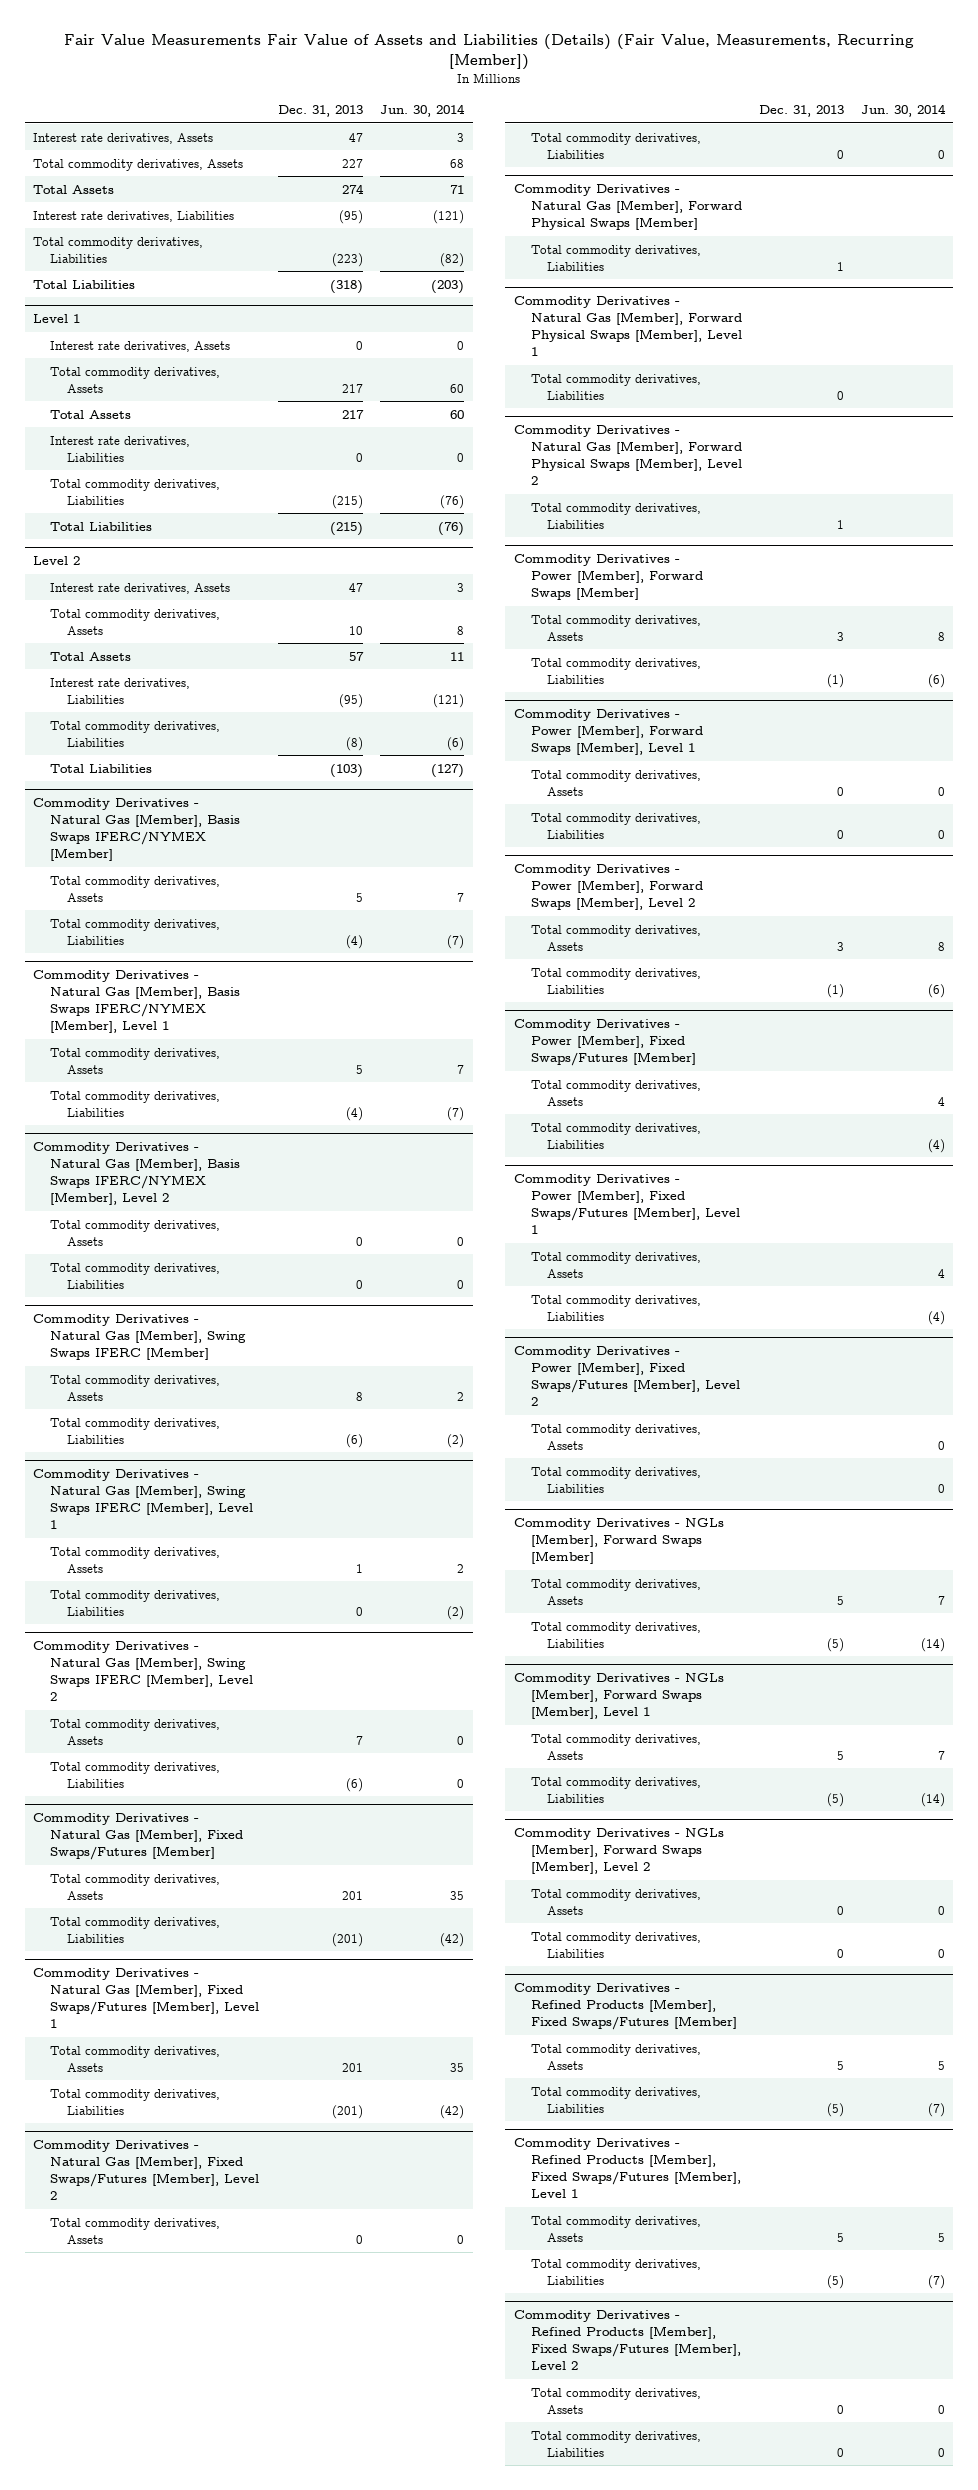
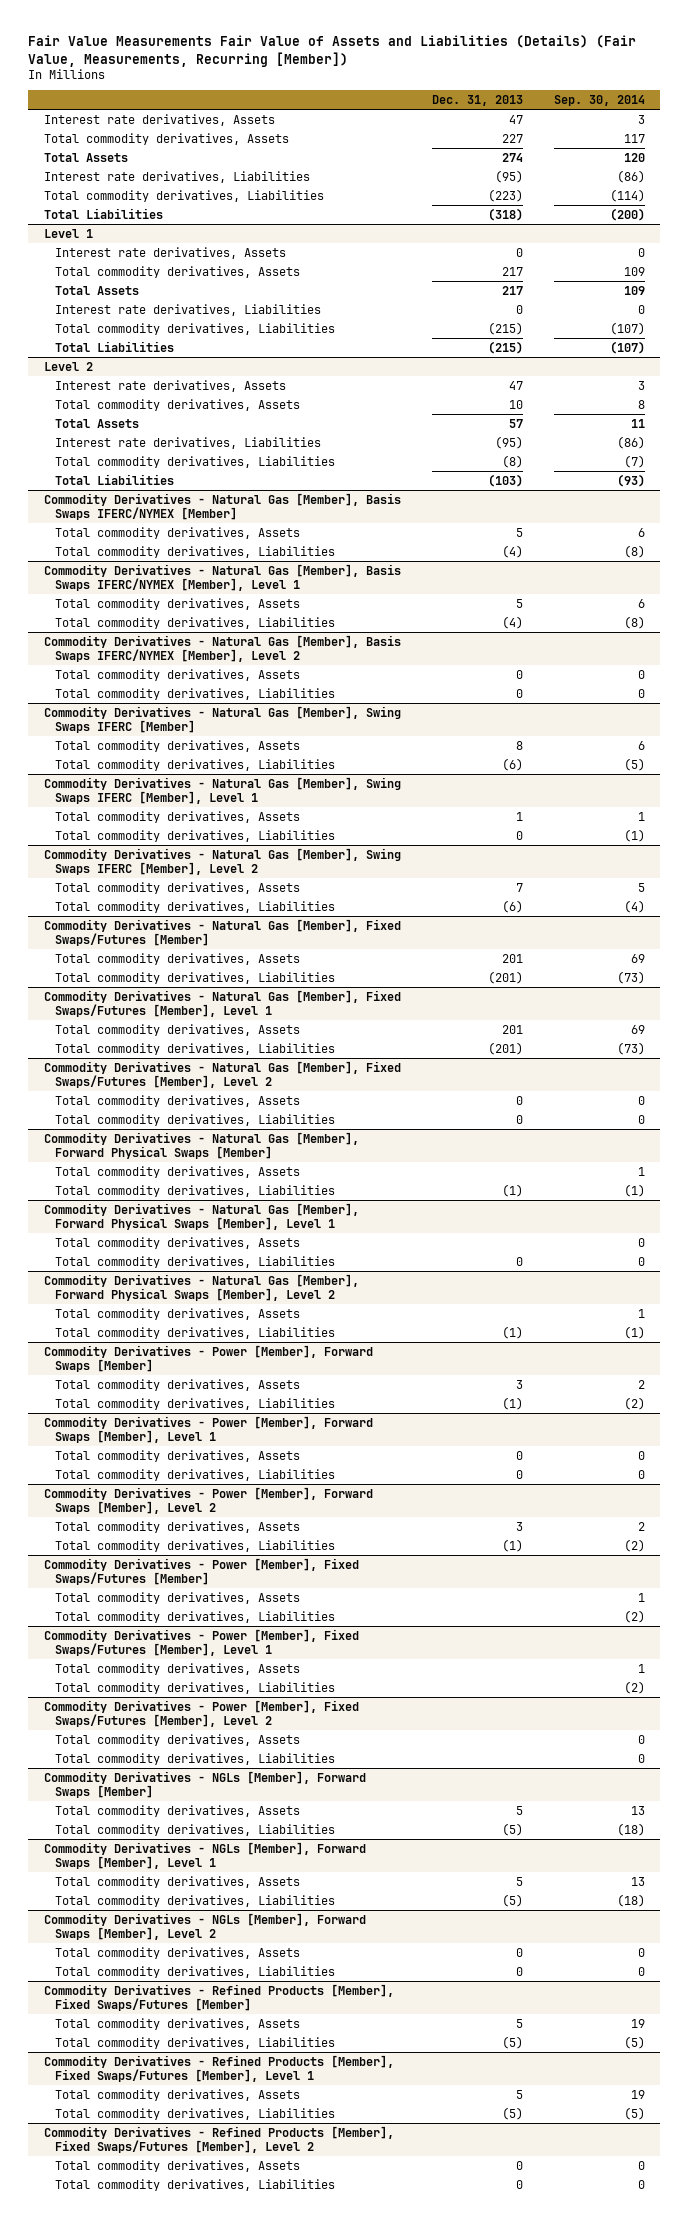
- | Dec. 31, 2013 | Jun. 30, 2014
+ | Dec. 31, 2013 | Sep. 30, 2014
@ Commodity Derivatives - Natural Gas [Member], Forward Physical Swaps [Member]
- Total commodity derivatives, Liabilities | 1 |
+ Total commodity derivatives, Assets | | 1
+ Total commodity derivatives, Liabilities | (1) | (1)
@ Commodity Derivatives - Natural Gas [Member], Forward Physical Swaps [Member], Level 1
+ Total commodity derivatives, Assets | | 0
@ Commodity Derivatives - Natural Gas [Member], Forward Physical Swaps [Member], Level 2
- Total commodity derivatives, Liabilities | 1 |
+ Total commodity derivatives, Assets | | 1
+ Total commodity derivatives, Liabilities | (1) | (1)

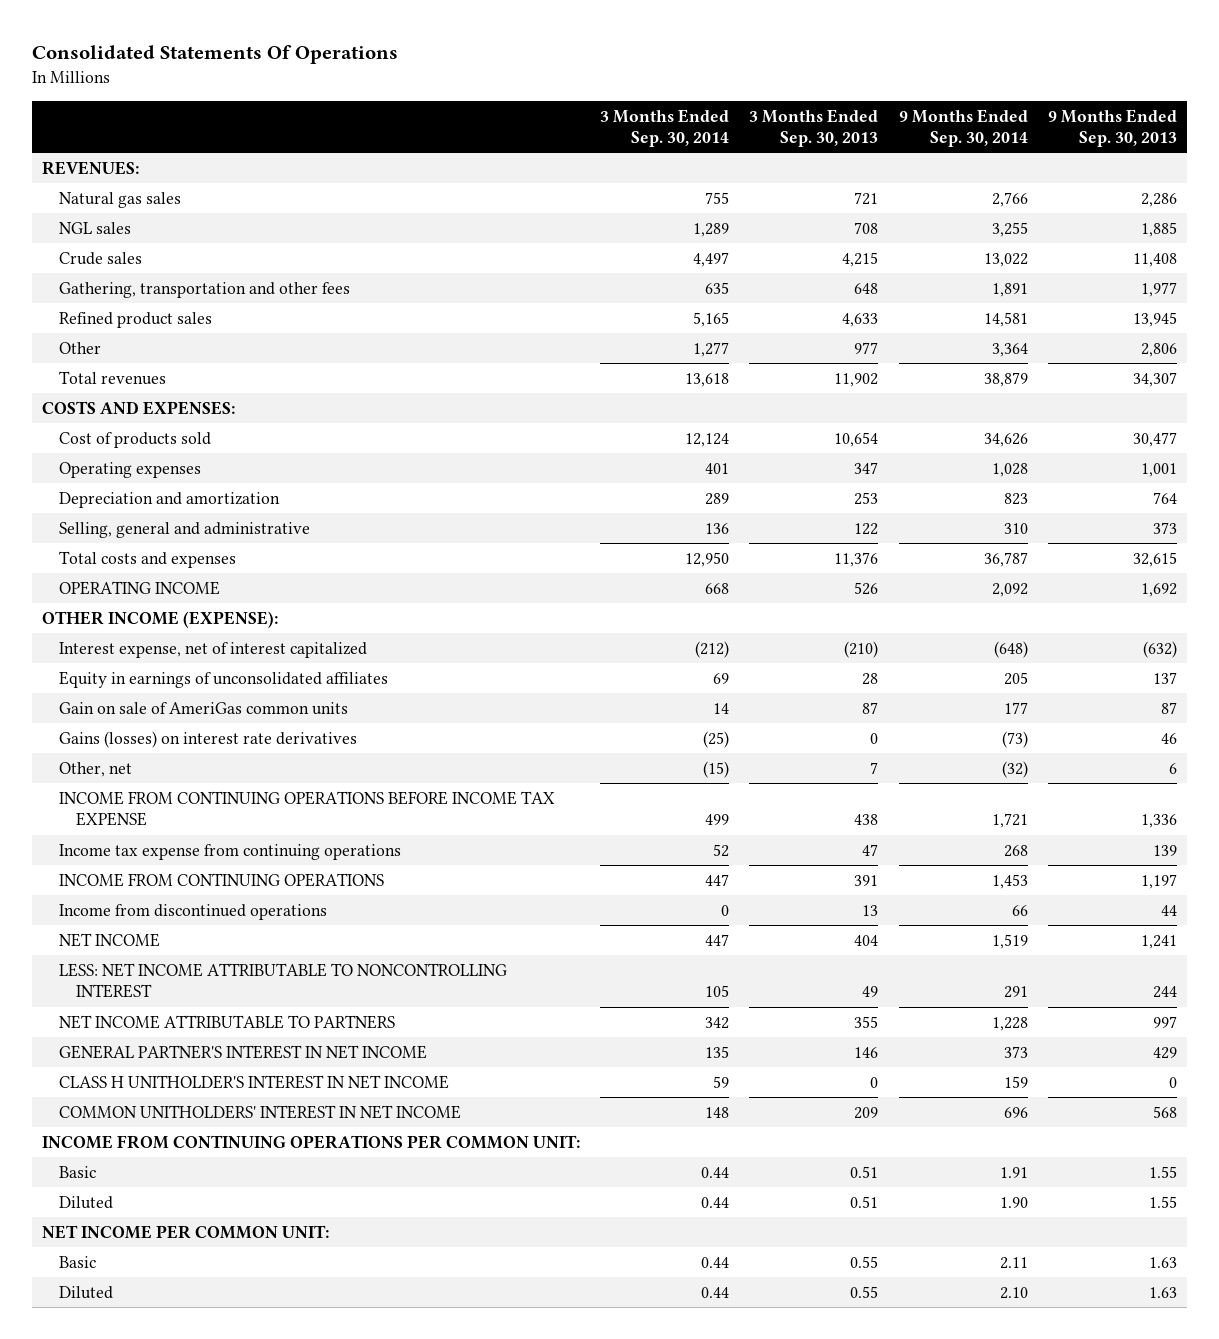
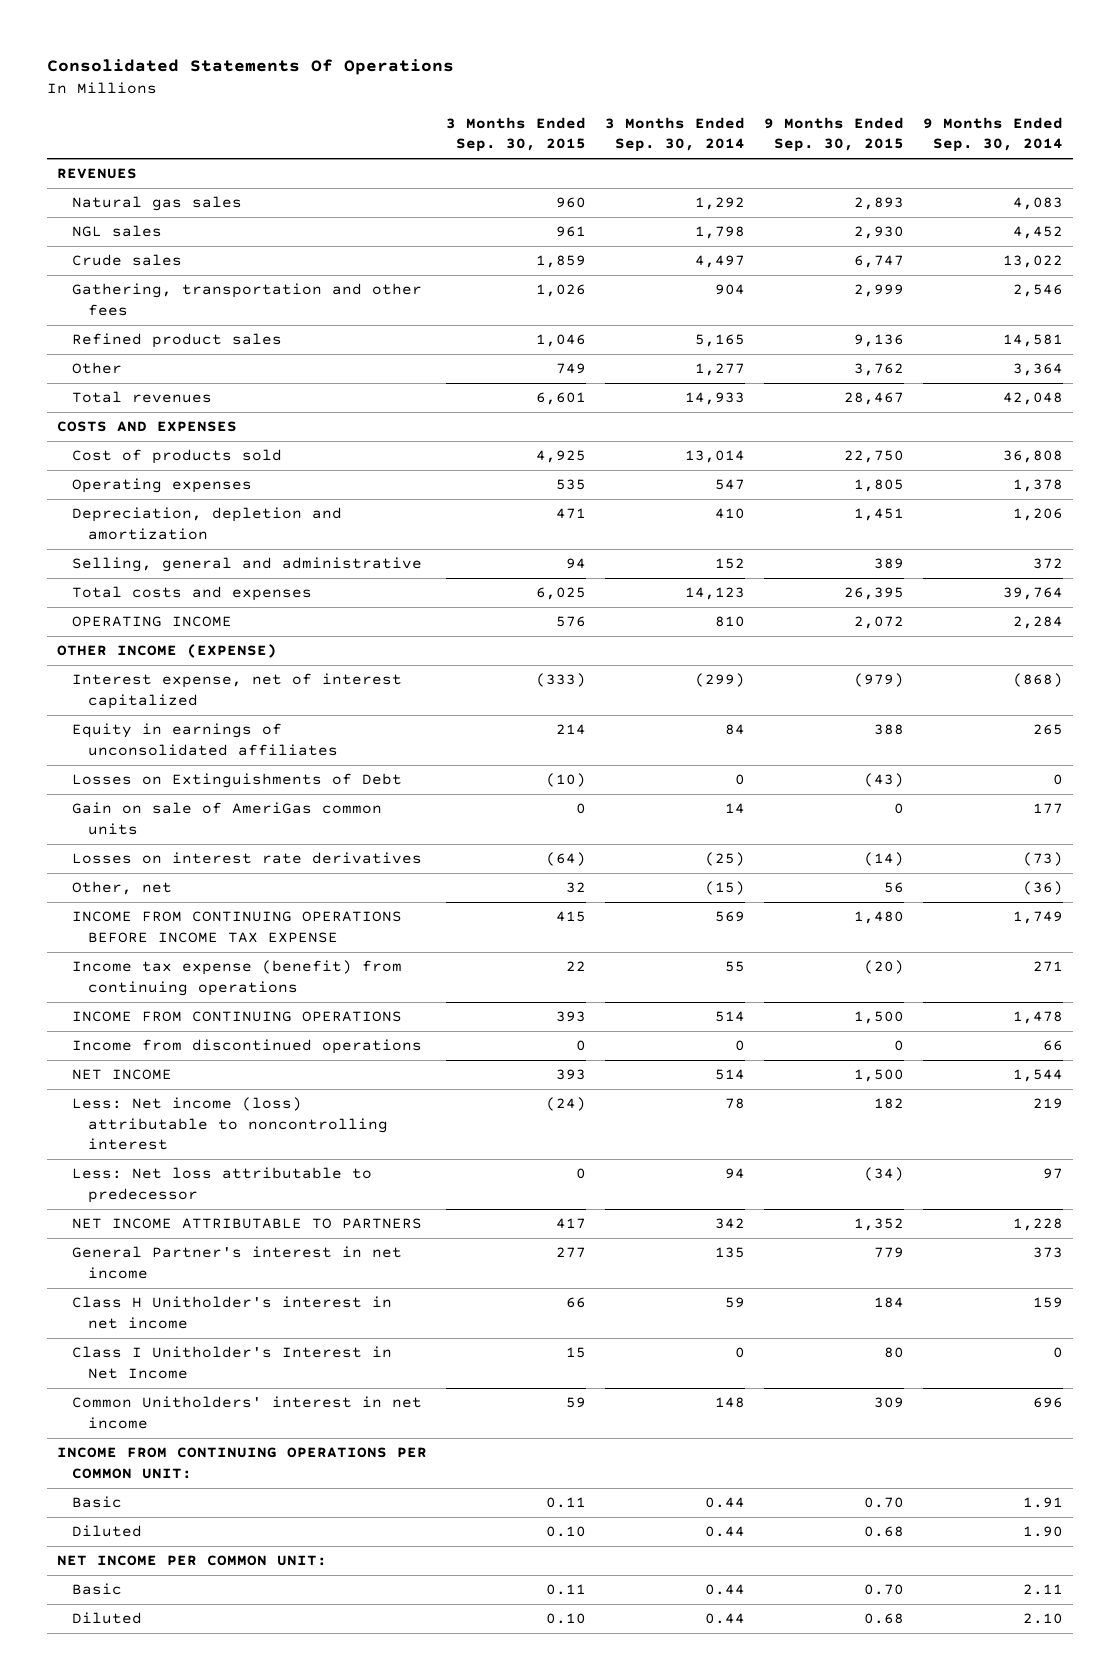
- | 3 Months Ended Sep. 30, 2014 | 3 Months Ended Sep. 30, 2013 | 9 Months Ended Sep. 30, 2014 | 9 Months Ended Sep. 30, 2013
+ | 3 Months Ended Sep. 30, 2015 | 3 Months Ended Sep. 30, 2014 | 9 Months Ended Sep. 30, 2015 | 9 Months Ended Sep. 30, 2014
- REVENUES:
- Natural gas sales | 755 | 721 | 2,766 | 2,286
- NGL sales | 1,289 | 708 | 3,255 | 1,885
+ REVENUES
+ Natural gas sales | 960 | 1,292 | 2,893 | 4,083
+ NGL sales | 961 | 1,798 | 2,930 | 4,452
- Gathering, transportation and other fees | 635 | 648 | 1,891 | 1,977
+ Gathering, transportation and other fees | 1,026 | 904 | 2,999 | 2,546
- Total revenues | 13,618 | 11,902 | 38,879 | 34,307
- COSTS AND EXPENSES:
- Cost of products sold | 12,124 | 10,654 | 34,626 | 30,477
- Operating expenses | 401 | 347 | 1,028 | 1,001
- Depreciation and amortization | 289 | 253 | 823 | 764
- Selling, general and administrative | 136 | 122 | 310 | 373
- Total costs and expenses | 12,950 | 11,376 | 36,787 | 32,615
- OPERATING INCOME | 668 | 526 | 2,092 | 1,692
- OTHER INCOME (EXPENSE):
- Interest expense, net of interest capitalized | (212) | (210) | (648) | (632)
- Equity in earnings of unconsolidated affiliates | 69 | 28 | 205 | 137
+ Total revenues | 6,601 | 14,933 | 28,467 | 42,048
+ COSTS AND EXPENSES
+ Cost of products sold | 4,925 | 13,014 | 22,750 | 36,808
+ Operating expenses | 535 | 547 | 1,805 | 1,378
+ Depreciation, depletion and amortization | 471 | 410 | 1,451 | 1,206
+ Selling, general and administrative | 94 | 152 | 389 | 372
+ Total costs and expenses | 6,025 | 14,123 | 26,395 | 39,764
+ OPERATING INCOME | 576 | 810 | 2,072 | 2,284
+ OTHER INCOME (EXPENSE)
+ Interest expense, net of interest capitalized | (333) | (299) | (979) | (868)
+ Equity in earnings of unconsolidated affiliates | 214 | 84 | 388 | 265
+ Losses on Extinguishments of Debt | (10) | 0 | (43) | 0
- Gains (losses) on interest rate derivatives | (25) | 0 | (73) | 46
- Other, net | (15) | 7 | (32) | 6
- INCOME FROM CONTINUING OPERATIONS BEFORE INCOME TAX EXPENSE | 499 | 438 | 1,721 | 1,336
- Income tax expense from continuing operations | 52 | 47 | 268 | 139
- INCOME FROM CONTINUING OPERATIONS | 447 | 391 | 1,453 | 1,197
+ Losses on interest rate derivatives | (64) | (25) | (14) | (73)
+ Other, net | 32 | (15) | 56 | (36)
+ INCOME FROM CONTINUING OPERATIONS BEFORE INCOME TAX EXPENSE | 415 | 569 | 1,480 | 1,749
+ Income tax expense (benefit) from continuing operations | 22 | 55 | (20) | 271
+ INCOME FROM CONTINUING OPERATIONS | 393 | 514 | 1,500 | 1,478
- NET INCOME | 447 | 404 | 1,519 | 1,241
- LESS: NET INCOME ATTRIBUTABLE TO NONCONTROLLING INTEREST | 105 | 49 | 291 | 244
+ NET INCOME | 393 | 514 | 1,500 | 1,544
+ Less: Net income (loss) attributable to noncontrolling interest | (24) | 78 | 182 | 219
+ Less: Net loss attributable to predecessor | 0 | 94 | (34) | 97
- GENERAL PARTNER'S INTEREST IN NET INCOME | 135 | 146 | 373 | 429
- CLASS H UNITHOLDER'S INTEREST IN NET INCOME | 59 | 0 | 159 | 0
- COMMON UNITHOLDERS' INTEREST IN NET INCOME | 148 | 209 | 696 | 568
+ General Partner's interest in net income | 277 | 135 | 779 | 373
+ Class H Unitholder's interest in net income | 66 | 59 | 184 | 159
+ Class I Unitholder's Interest in Net Income | 15 | 0 | 80 | 0
+ Common Unitholders' interest in net income | 59 | 148 | 309 | 696

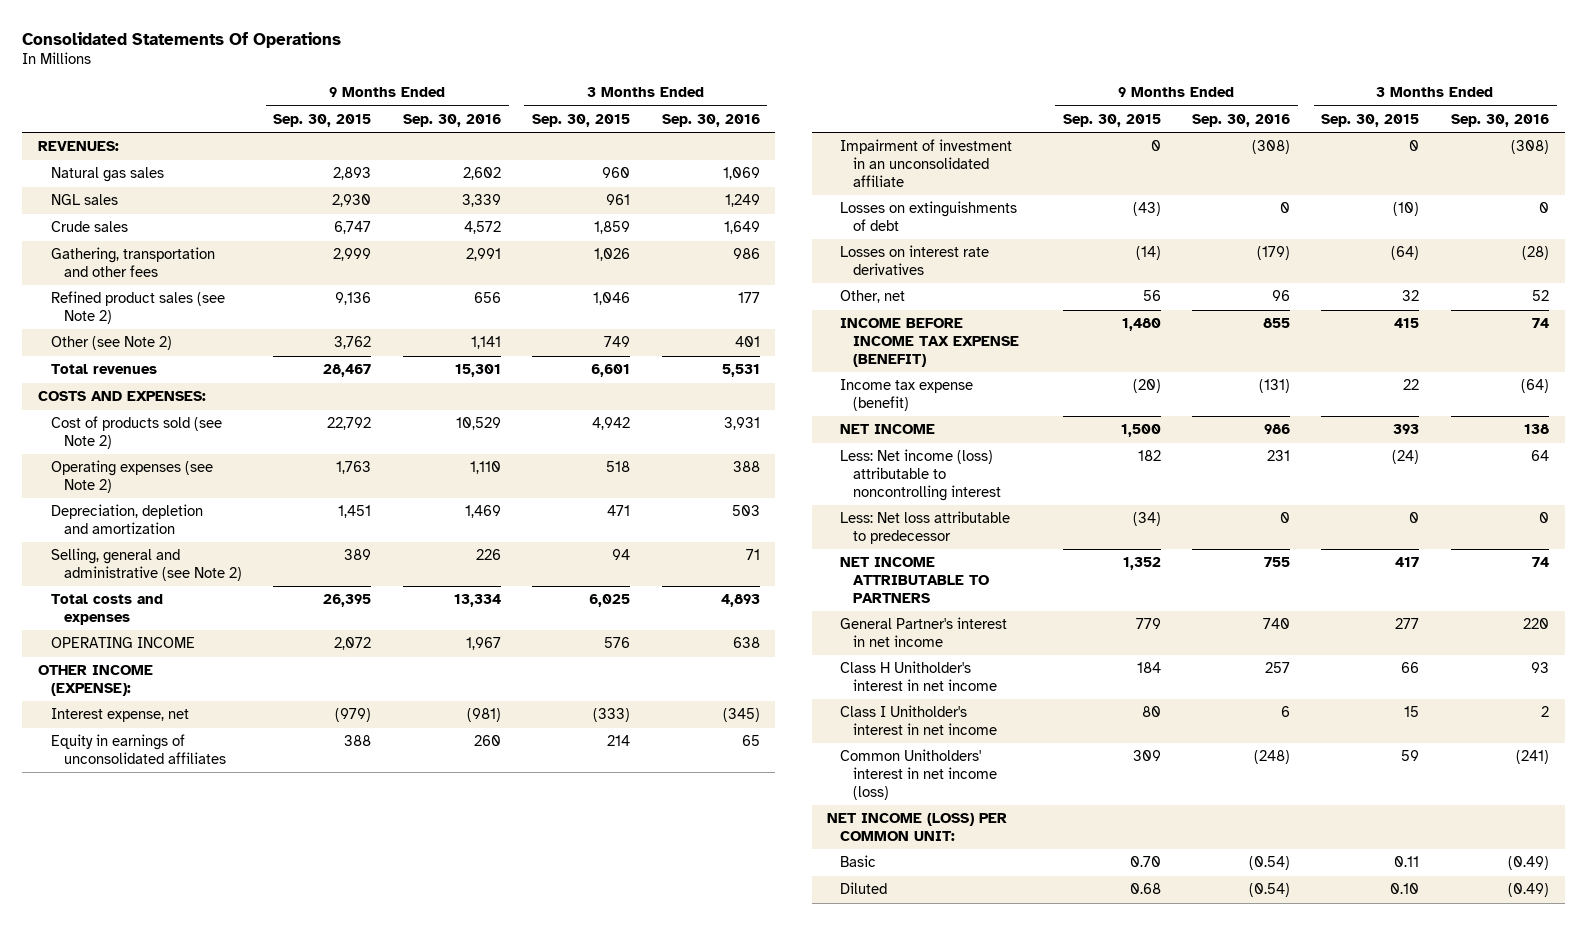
- | 3 Months Ended Sep. 30, 2015 | 3 Months Ended Sep. 30, 2014 | 9 Months Ended Sep. 30, 2015 | 9 Months Ended Sep. 30, 2014
+ | 9 Months Ended Sep. 30, 2015 | 9 Months Ended Sep. 30, 2016 | 3 Months Ended Sep. 30, 2015 | 3 Months Ended Sep. 30, 2016
- REVENUES
+ REVENUES:
- Refined product sales | 1,046 | 5,165 | 9,136 | 14,581
- Other | 749 | 1,277 | 3,762 | 3,364
+ Refined product sales (see Note 2) | 9,136 | 656 | 1,046 | 177
+ Other (see Note 2) | 3,762 | 1,141 | 749 | 401
- COSTS AND EXPENSES
- Cost of products sold | 4,925 | 13,014 | 22,750 | 36,808
- Operating expenses | 535 | 547 | 1,805 | 1,378
+ COSTS AND EXPENSES:
+ Cost of products sold (see Note 2) | 22,792 | 10,529 | 4,942 | 3,931
+ Operating expenses (see Note 2) | 1,763 | 1,110 | 518 | 388
- Selling, general and administrative | 94 | 152 | 389 | 372
+ Selling, general and administrative (see Note 2) | 389 | 226 | 94 | 71
- OTHER INCOME (EXPENSE)
- Interest expense, net of interest capitalized | (333) | (299) | (979) | (868)
+ OTHER INCOME (EXPENSE):
+ Interest expense, net | (979) | (981) | (333) | (345)
- Losses on Extinguishments of Debt | (10) | 0 | (43) | 0
- Gain on sale of AmeriGas common units | 0 | 14 | 0 | 177
+ Impairment of investment in an unconsolidated affiliate | 0 | (308) | 0 | (308)
+ Losses on extinguishments of debt | (43) | 0 | (10) | 0
- INCOME FROM CONTINUING OPERATIONS BEFORE INCOME TAX EXPENSE | 415 | 569 | 1,480 | 1,749
- Income tax expense (benefit) from continuing operations | 22 | 55 | (20) | 271
- INCOME FROM CONTINUING OPERATIONS | 393 | 514 | 1,500 | 1,478
- Income from discontinued operations | 0 | 0 | 0 | 66
+ INCOME BEFORE INCOME TAX EXPENSE (BENEFIT) | 1,480 | 855 | 415 | 74
+ Income tax expense (benefit) | (20) | (131) | 22 | (64)
- Class I Unitholder's Interest in Net Income | 15 | 0 | 80 | 0
- Common Unitholders' interest in net income | 59 | 148 | 309 | 696
- INCOME FROM CONTINUING OPERATIONS PER COMMON UNIT:
- Basic | 0.11 | 0.44 | 0.70 | 1.91
- Diluted | 0.10 | 0.44 | 0.68 | 1.90
- NET INCOME PER COMMON UNIT:
+ Class I Unitholder's interest in net income | 80 | 6 | 15 | 2
+ Common Unitholders' interest in net income (loss) | 309 | (248) | 59 | (241)
+ NET INCOME (LOSS) PER COMMON UNIT:

